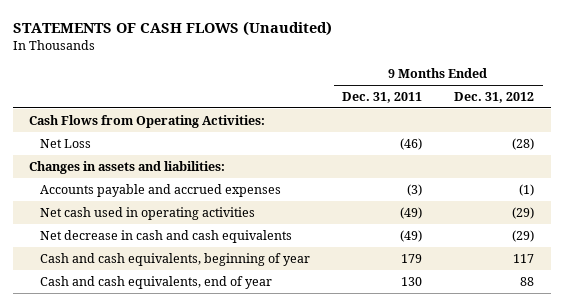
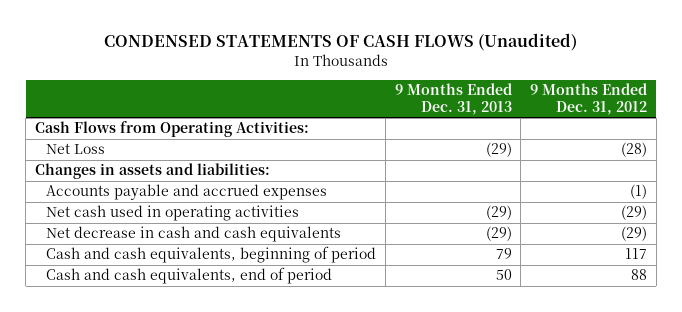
- STATEMENTS OF CASH FLOWS (Unaudited)
+ CONDENSED STATEMENTS OF CASH FLOWS (Unaudited)
- | 9 Months Ended Dec. 31, 2011 | 9 Months Ended Dec. 31, 2012
+ | 9 Months Ended Dec. 31, 2013 | 9 Months Ended Dec. 31, 2012
- Cash and cash equivalents, beginning of year | 179 | 117
- Cash and cash equivalents, end of year | 130 | 88
+ Cash and cash equivalents, beginning of period | 79 | 117
+ Cash and cash equivalents, end of period | 50 | 88

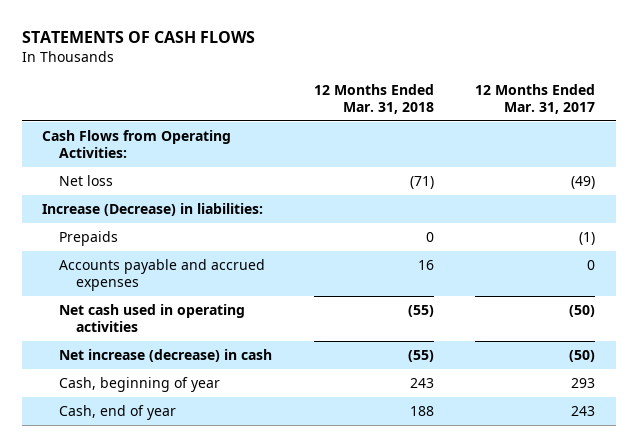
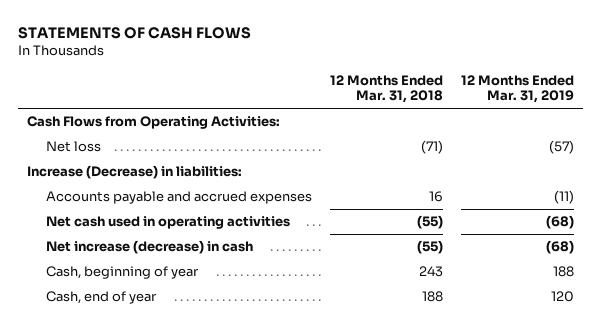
- | 12 Months Ended Mar. 31, 2018 | 12 Months Ended Mar. 31, 2017
+ | 12 Months Ended Mar. 31, 2018 | 12 Months Ended Mar. 31, 2019
- Prepaids | 0 | (1)

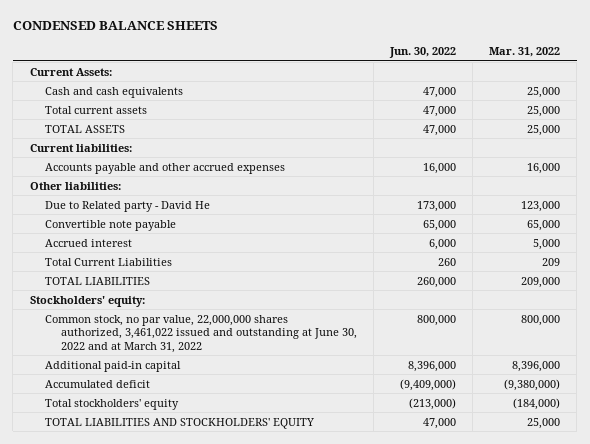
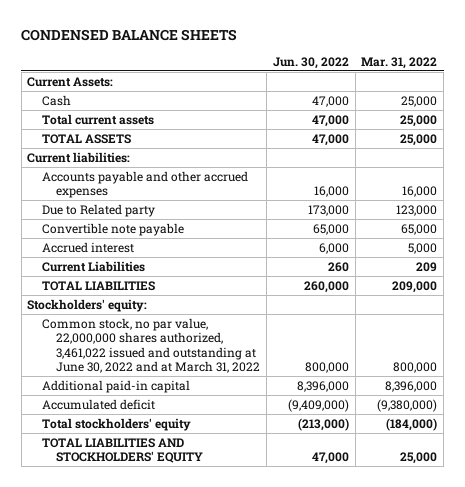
- Cash and cash equivalents | 47,000 | 25,000
+ Cash | 47,000 | 25,000
- Other liabilities:
- Due to Related party - David He | 173,000 | 123,000
+ Due to Related party | 173,000 | 123,000
- Total Current Liabilities | 260 | 209
+ Current Liabilities | 260 | 209

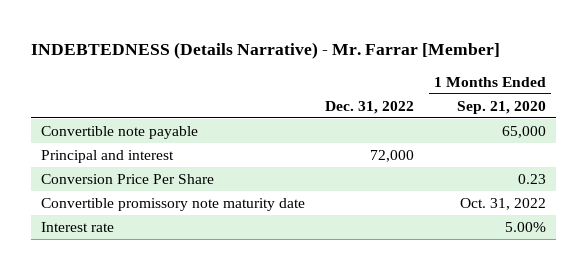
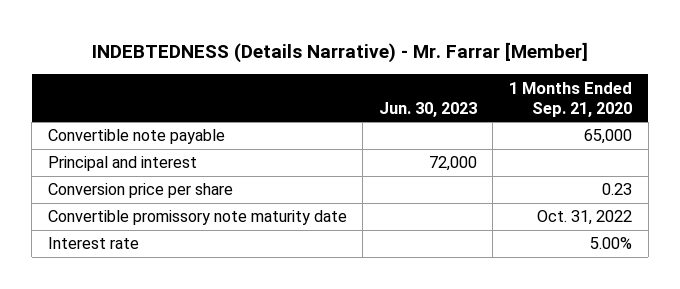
- | Dec. 31, 2022 | 1 Months Ended Sep. 21, 2020
+ | Jun. 30, 2023 | 1 Months Ended Sep. 21, 2020
- Conversion Price Per Share | | 0.23
+ Conversion price per share | | 0.23

